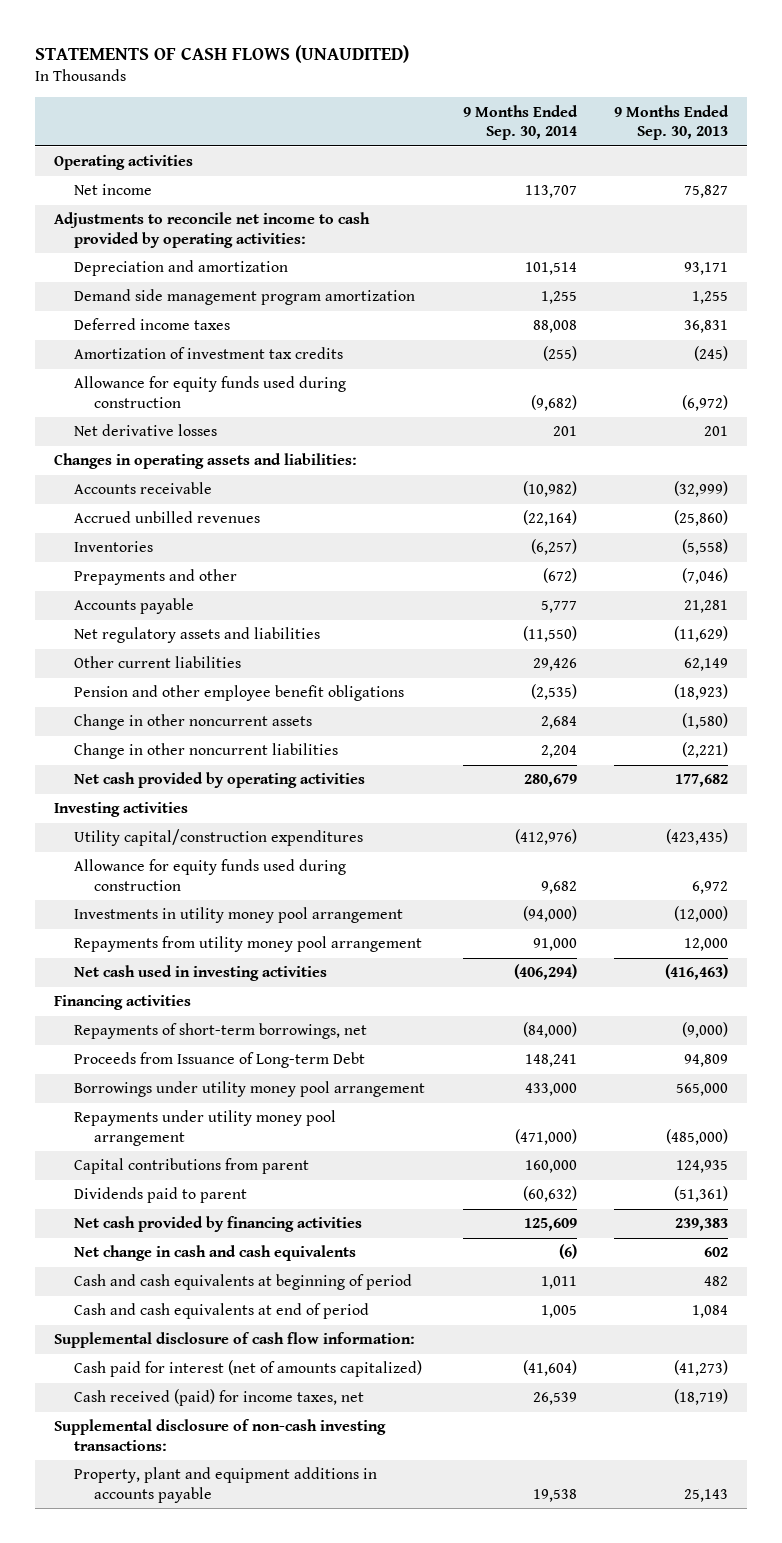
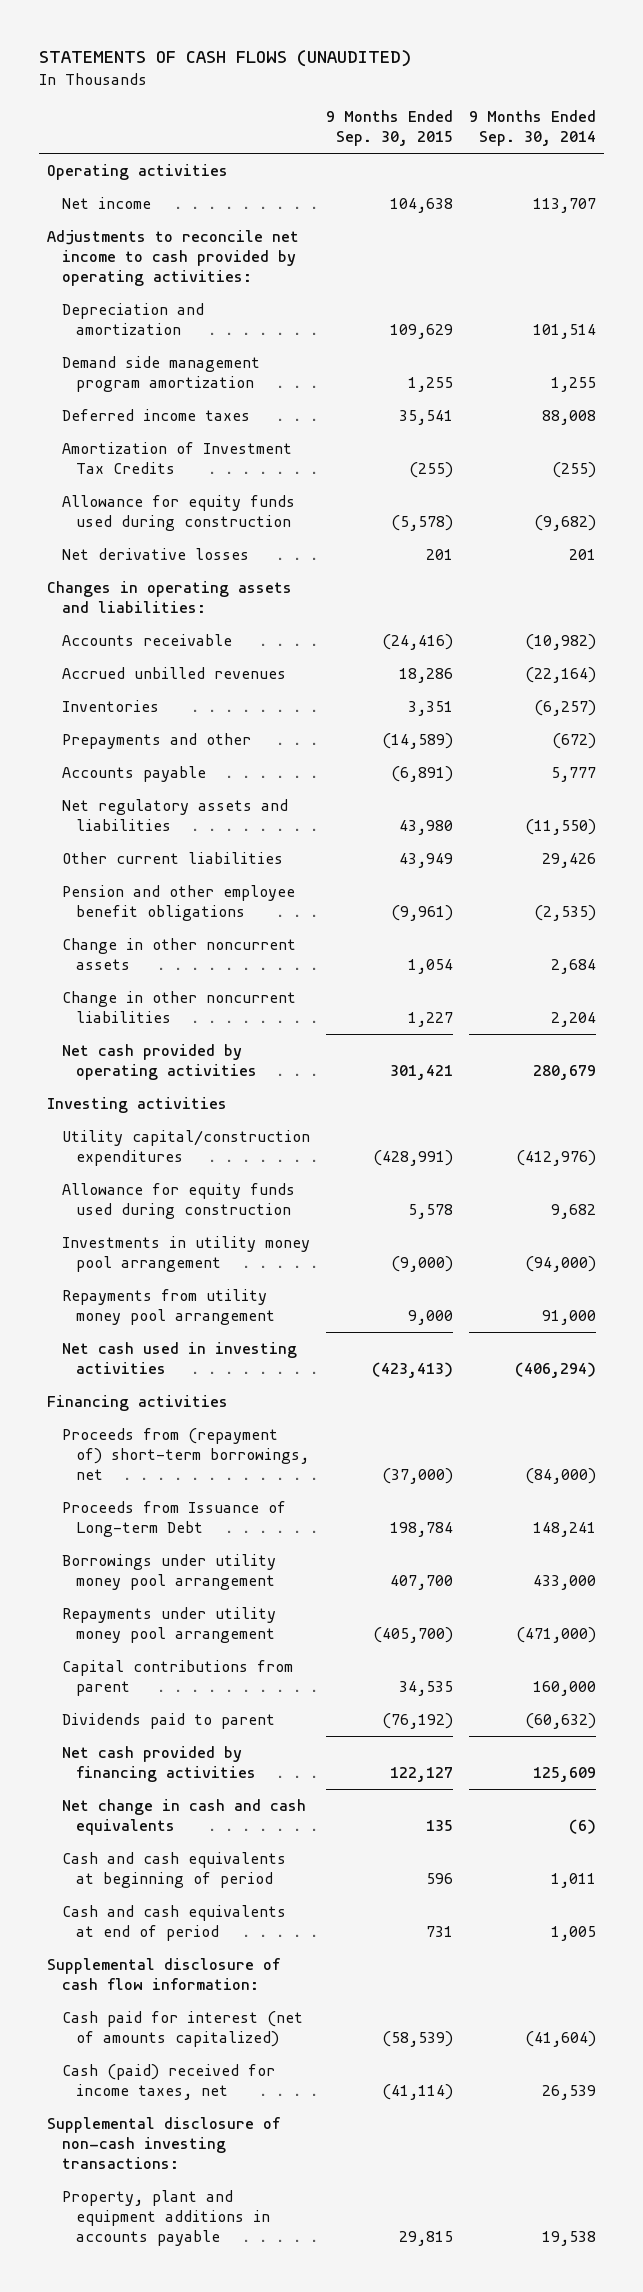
- | 9 Months Ended Sep. 30, 2014 | 9 Months Ended Sep. 30, 2013
+ | 9 Months Ended Sep. 30, 2015 | 9 Months Ended Sep. 30, 2014
- Amortization of investment tax credits | (255) | (245)
+ Amortization of Investment Tax Credits | (255) | (255)
- Repayments of short-term borrowings, net | (84,000) | (9,000)
+ Proceeds from (repayment of) short-term borrowings, net | (37,000) | (84,000)
- Cash received (paid) for income taxes, net | 26,539 | (18,719)
+ Cash (paid) received for income taxes, net | (41,114) | 26,539

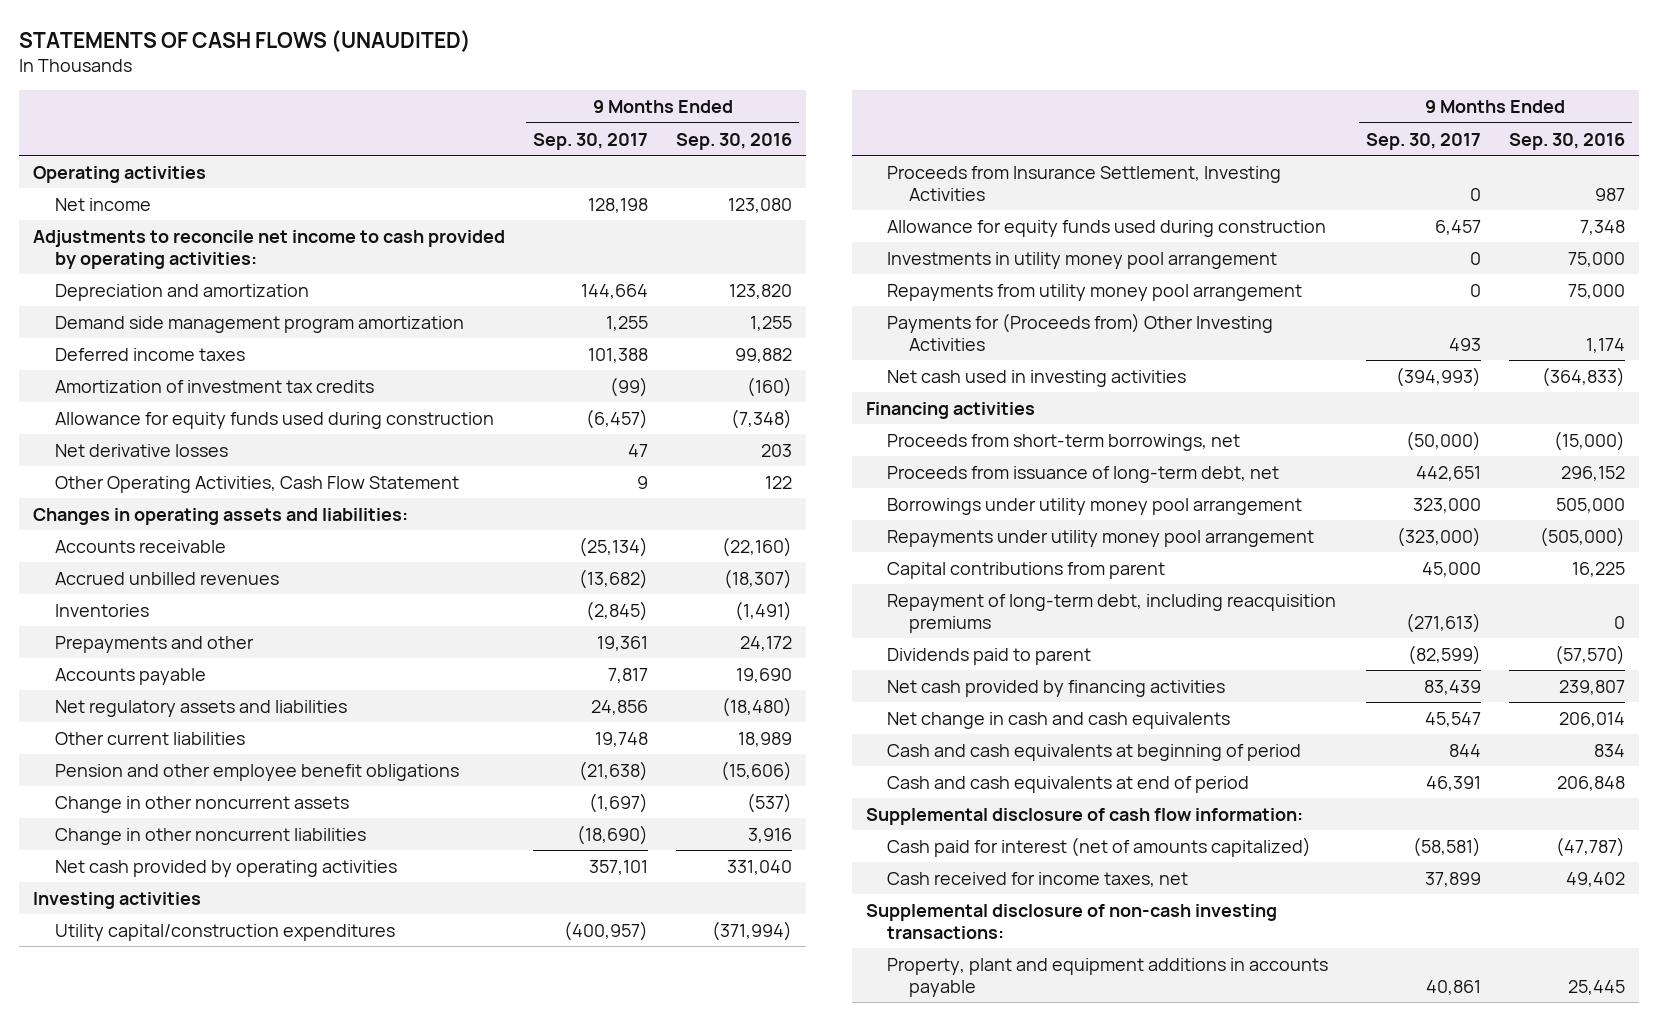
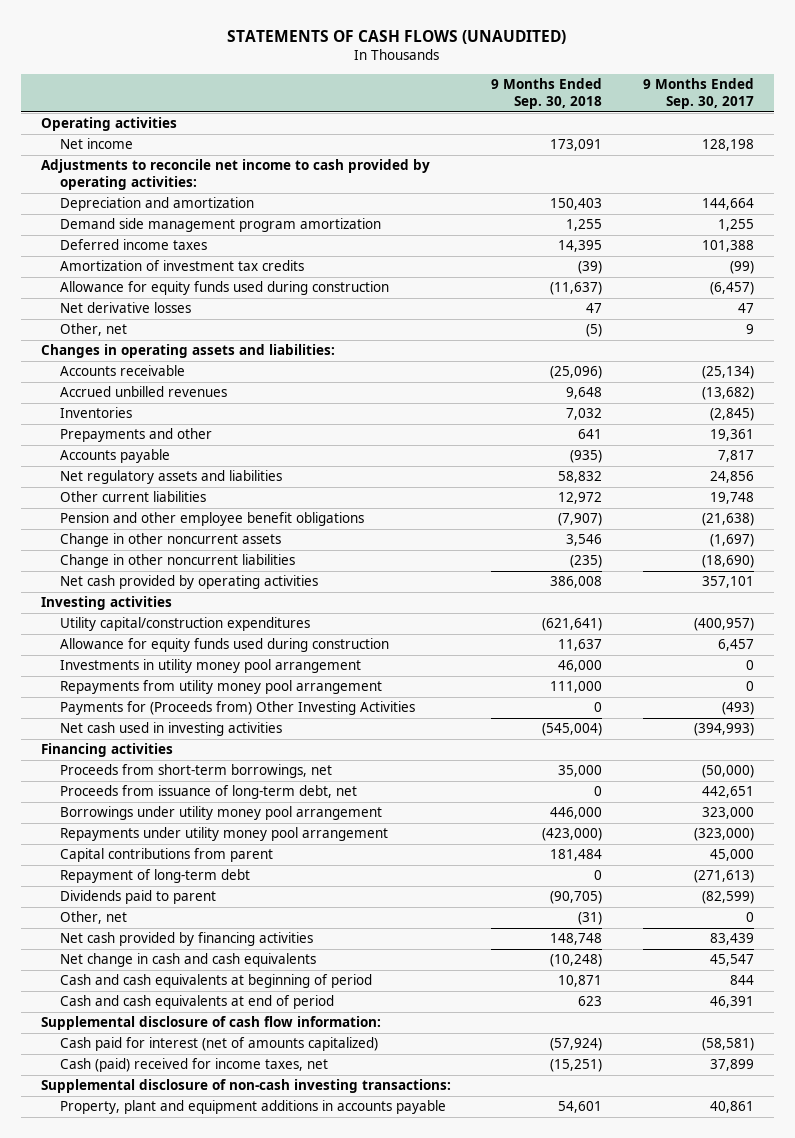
- | 9 Months Ended Sep. 30, 2017 | 9 Months Ended Sep. 30, 2016
+ | 9 Months Ended Sep. 30, 2018 | 9 Months Ended Sep. 30, 2017
- Other Operating Activities, Cash Flow Statement | 9 | 122
+ Other, net | (5) | 9
- Proceeds from Insurance Settlement, Investing Activities | 0 | 987
- Payments for (Proceeds from) Other Investing Activities | 493 | 1,174
+ Payments for (Proceeds from) Other Investing Activities | 0 | (493)
- Repayment of long-term debt, including reacquisition premiums | (271,613) | 0
+ Repayment of long-term debt | 0 | (271,613)
+ Other, net | (31) | 0
- Cash received for income taxes, net | 37,899 | 49,402
+ Cash (paid) received for income taxes, net | (15,251) | 37,899

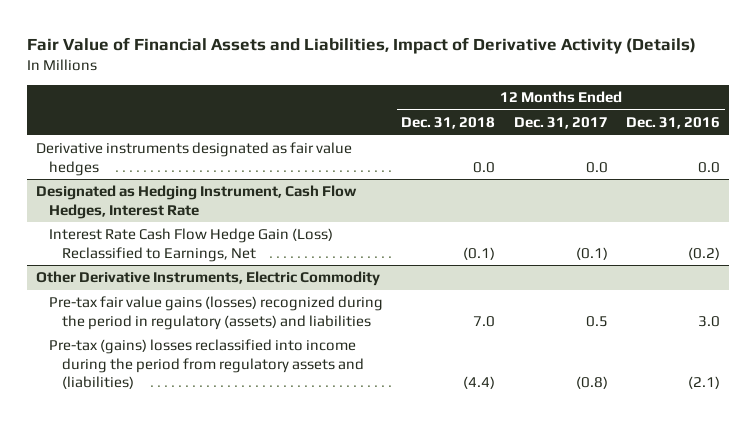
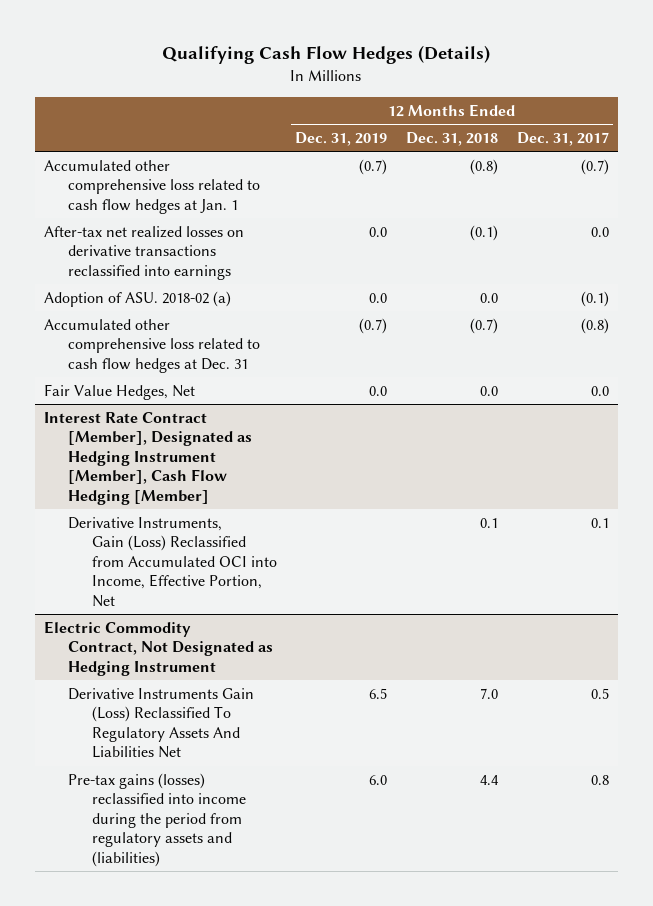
- Fair Value of Financial Assets and Liabilities, Impact of Derivative Activity (Details)
+ Qualifying Cash Flow Hedges (Details)
- | 12 Months Ended Dec. 31, 2018 | 12 Months Ended Dec. 31, 2017 | 12 Months Ended Dec. 31, 2016
+ | 12 Months Ended Dec. 31, 2019 | 12 Months Ended Dec. 31, 2018 | 12 Months Ended Dec. 31, 2017
- Derivative instruments designated as fair value hedges | 0.0 | 0.0 | 0.0
- Designated as Hedging Instrument, Cash Flow Hedges, Interest Rate
- Interest Rate Cash Flow Hedge Gain (Loss) Reclassified to Earnings, Net | (0.1) | (0.1) | (0.2)
- Other Derivative Instruments, Electric Commodity
- Pre-tax fair value gains (losses) recognized during the period in regulatory (assets) and liabilities | 7.0 | 0.5 | 3.0
- Pre-tax (gains) losses reclassified into income during the period from regulatory assets and (liabilities) | (4.4) | (0.8) | (2.1)
+ Accumulated other comprehensive loss related to cash flow hedges at Jan. 1 | (0.7) | (0.8) | (0.7)
+ After-tax net realized losses on derivative transactions reclassified into earnings | 0.0 | (0.1) | 0.0
+ Adoption of ASU. 2018-02 (a) | 0.0 | 0.0 | (0.1)
+ Accumulated other comprehensive loss related to cash flow hedges at Dec. 31 | (0.7) | (0.7) | (0.8)
+ Fair Value Hedges, Net | 0.0 | 0.0 | 0.0
+ Interest Rate Contract [Member], Designated as Hedging Instrument [Member], Cash Flow Hedging [Member]
+ Derivative Instruments, Gain (Loss) Reclassified from Accumulated OCI into Income, Effective Portion, Net | | 0.1 | 0.1
+ Electric Commodity Contract, Not Designated as Hedging Instrument
+ Derivative Instruments Gain (Loss) Reclassified To Regulatory Assets And Liabilities Net | 6.5 | 7.0 | 0.5
+ Pre-tax gains (losses) reclassified into income during the period from regulatory assets and (liabilities) | 6.0 | 4.4 | 0.8

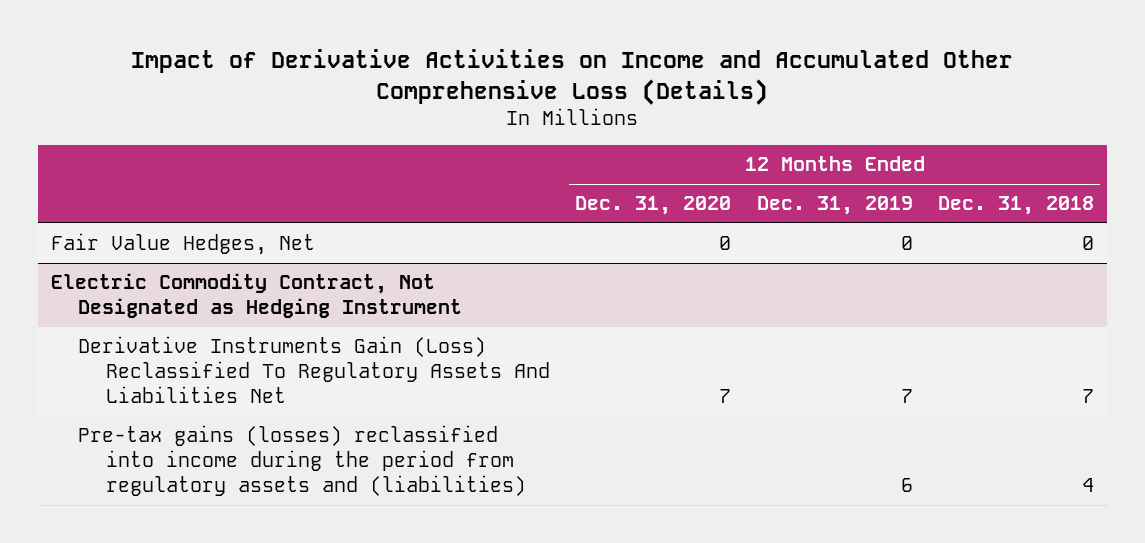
- Qualifying Cash Flow Hedges (Details)
+ Impact of Derivative Activities on Income and Accumulated Other Comprehensive Loss (Details)
- | 12 Months Ended Dec. 31, 2019 | 12 Months Ended Dec. 31, 2018 | 12 Months Ended Dec. 31, 2017
+ | 12 Months Ended Dec. 31, 2020 | 12 Months Ended Dec. 31, 2019 | 12 Months Ended Dec. 31, 2018
- Accumulated other comprehensive loss related to cash flow hedges at Jan. 1 | (0.7) | (0.8) | (0.7)
- After-tax net realized losses on derivative transactions reclassified into earnings | 0.0 | (0.1) | 0.0
- Adoption of ASU. 2018-02 (a) | 0.0 | 0.0 | (0.1)
- Accumulated other comprehensive loss related to cash flow hedges at Dec. 31 | (0.7) | (0.7) | (0.8)
- Fair Value Hedges, Net | 0.0 | 0.0 | 0.0
- Interest Rate Contract [Member], Designated as Hedging Instrument [Member], Cash Flow Hedging [Member]
- Derivative Instruments, Gain (Loss) Reclassified from Accumulated OCI into Income, Effective Portion, Net | | 0.1 | 0.1
+ Fair Value Hedges, Net | 0 | 0 | 0
@ Electric Commodity Contract, Not Designated as Hedging Instrument
- Derivative Instruments Gain (Loss) Reclassified To Regulatory Assets And Liabilities Net | 6.5 | 7.0 | 0.5
- Pre-tax gains (losses) reclassified into income during the period from regulatory assets and (liabilities) | 6.0 | 4.4 | 0.8
+ Derivative Instruments Gain (Loss) Reclassified To Regulatory Assets And Liabilities Net | 7 | 7 | 7
+ Pre-tax gains (losses) reclassified into income during the period from regulatory assets and (liabilities) | | 6 | 4

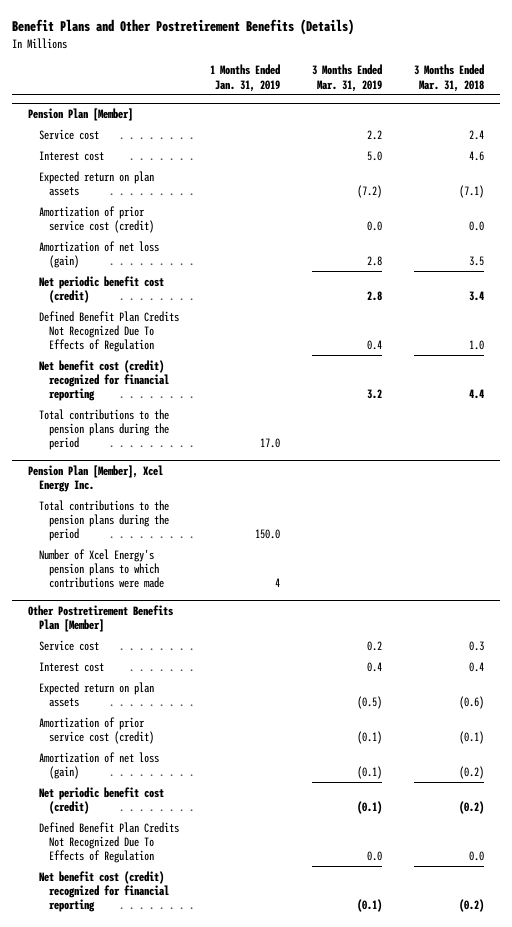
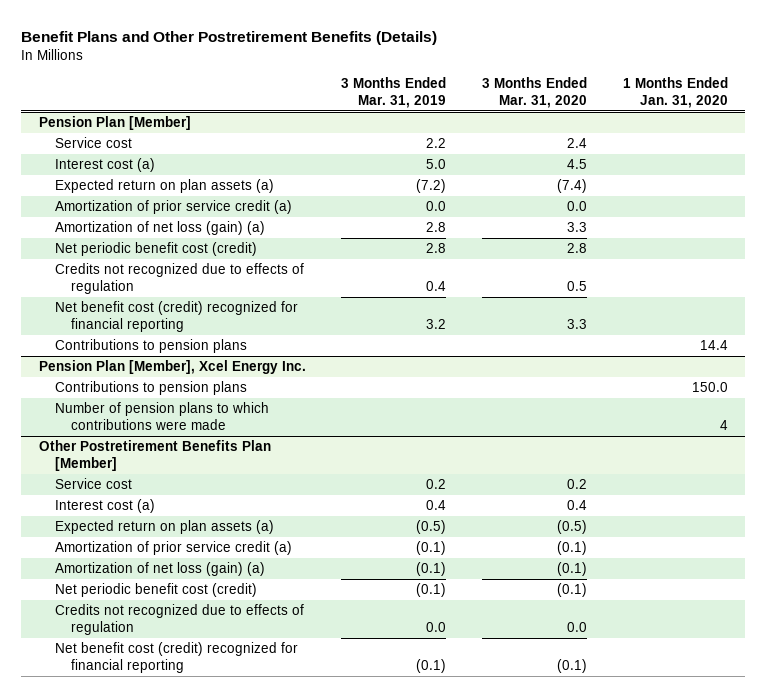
- | 1 Months Ended Jan. 31, 2019 | 3 Months Ended Mar. 31, 2019 | 3 Months Ended Mar. 31, 2018
+ | 3 Months Ended Mar. 31, 2019 | 3 Months Ended Mar. 31, 2020 | 1 Months Ended Jan. 31, 2020
@ Pension Plan [Member]
- Interest cost | | 5.0 | 4.6
- Expected return on plan assets | | (7.2) | (7.1)
- Amortization of prior service cost (credit) | | 0.0 | 0.0
- Amortization of net loss (gain) | | 2.8 | 3.5
+ Interest cost (a) | 5.0 | 4.5 |
+ Expected return on plan assets (a) | (7.2) | (7.4) |
+ Amortization of prior service credit (a) | 0.0 | 0.0 |
+ Amortization of net loss (gain) (a) | 2.8 | 3.3 |
- Defined Benefit Plan Credits Not Recognized Due To Effects of Regulation | | 0.4 | 1.0
+ Credits not recognized due to effects of regulation | 0.4 | 0.5 |
- Total contributions to the pension plans during the period | 17.0 | |
+ Contributions to pension plans | | | 14.4
@ Pension Plan [Member], Xcel Energy Inc.
- Total contributions to the pension plans during the period | 150.0 | |
- Number of Xcel Energy's pension plans to which contributions were made | 4 | |
+ Contributions to pension plans | | | 150.0
+ Number of pension plans to which contributions were made | | | 4
@ Other Postretirement Benefits Plan [Member]
- Interest cost | | 0.4 | 0.4
- Expected return on plan assets | | (0.5) | (0.6)
- Amortization of prior service cost (credit) | | (0.1) | (0.1)
- Amortization of net loss (gain) | | (0.1) | (0.2)
+ Interest cost (a) | 0.4 | 0.4 |
+ Expected return on plan assets (a) | (0.5) | (0.5) |
+ Amortization of prior service credit (a) | (0.1) | (0.1) |
+ Amortization of net loss (gain) (a) | (0.1) | (0.1) |
- Defined Benefit Plan Credits Not Recognized Due To Effects of Regulation | | 0.0 | 0.0
+ Credits not recognized due to effects of regulation | 0.0 | 0.0 |

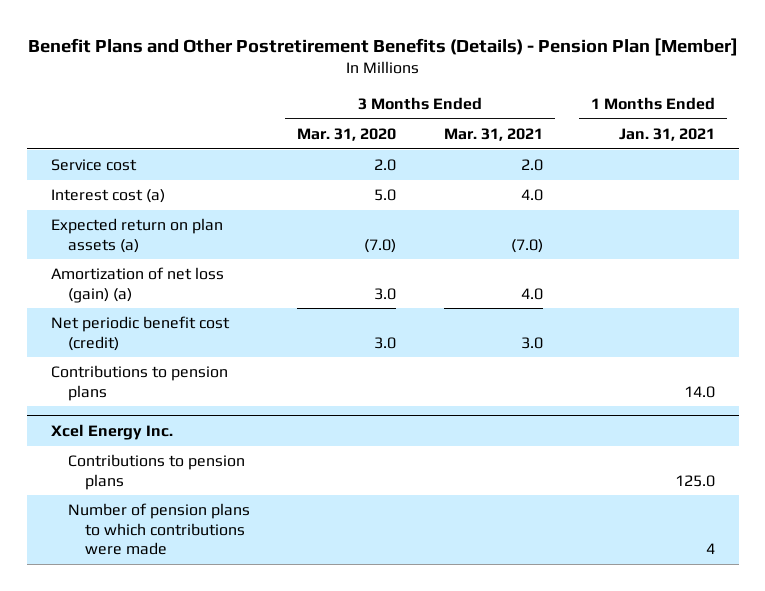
- Benefit Plans and Other Postretirement Benefits (Details)
+ Benefit Plans and Other Postretirement Benefits (Details) - Pension Plan [Member]
- | 3 Months Ended Mar. 31, 2019 | 3 Months Ended Mar. 31, 2020 | 1 Months Ended Jan. 31, 2020
+ | 3 Months Ended Mar. 31, 2020 | 3 Months Ended Mar. 31, 2021 | 1 Months Ended Jan. 31, 2021
- Pension Plan [Member]
- Service cost | 2.2 | 2.4 |
- Interest cost (a) | 5.0 | 4.5 |
- Expected return on plan assets (a) | (7.2) | (7.4) |
- Amortization of prior service credit (a) | 0.0 | 0.0 |
- Amortization of net loss (gain) (a) | 2.8 | 3.3 |
- Net periodic benefit cost (credit) | 2.8 | 2.8 |
- Credits not recognized due to effects of regulation | 0.4 | 0.5 |
- Net benefit cost (credit) recognized for financial reporting | 3.2 | 3.3 |
+ Service cost | 2.0 | 2.0 |
+ Interest cost (a) | 5.0 | 4.0 |
+ Expected return on plan assets (a) | (7.0) | (7.0) |
+ Amortization of net loss (gain) (a) | 3.0 | 4.0 |
+ Net periodic benefit cost (credit) | 3.0 | 3.0 |
- Pension Plan [Member], Xcel Energy Inc.
+ Xcel Energy Inc.
- Other Postretirement Benefits Plan [Member]
- Service cost | 0.2 | 0.2 |
- Interest cost (a) | 0.4 | 0.4 |
- Expected return on plan assets (a) | (0.5) | (0.5) |
- Amortization of prior service credit (a) | (0.1) | (0.1) |
- Amortization of net loss (gain) (a) | (0.1) | (0.1) |
- Net periodic benefit cost (credit) | (0.1) | (0.1) |
- Credits not recognized due to effects of regulation | 0.0 | 0.0 |
- Net benefit cost (credit) recognized for financial reporting | (0.1) | (0.1) |

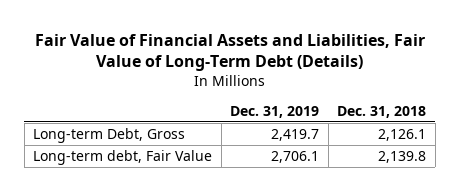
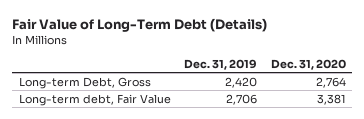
- Fair Value of Financial Assets and Liabilities, Fair Value of Long-Term Debt (Details)
+ Fair Value of Long-Term Debt (Details)
- | Dec. 31, 2019 | Dec. 31, 2018
+ | Dec. 31, 2019 | Dec. 31, 2020
- Long-term Debt, Gross | 2,419.7 | 2,126.1
- Long-term debt, Fair Value | 2,706.1 | 2,139.8
+ Long-term Debt, Gross | 2,420 | 2,764
+ Long-term debt, Fair Value | 2,706 | 3,381

